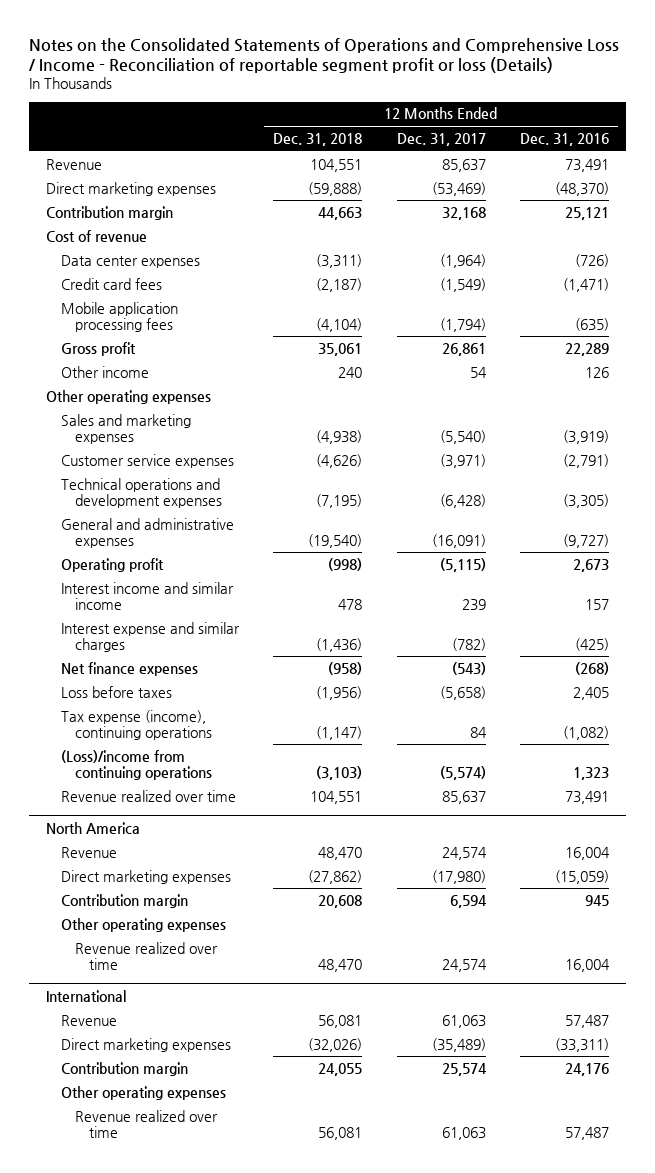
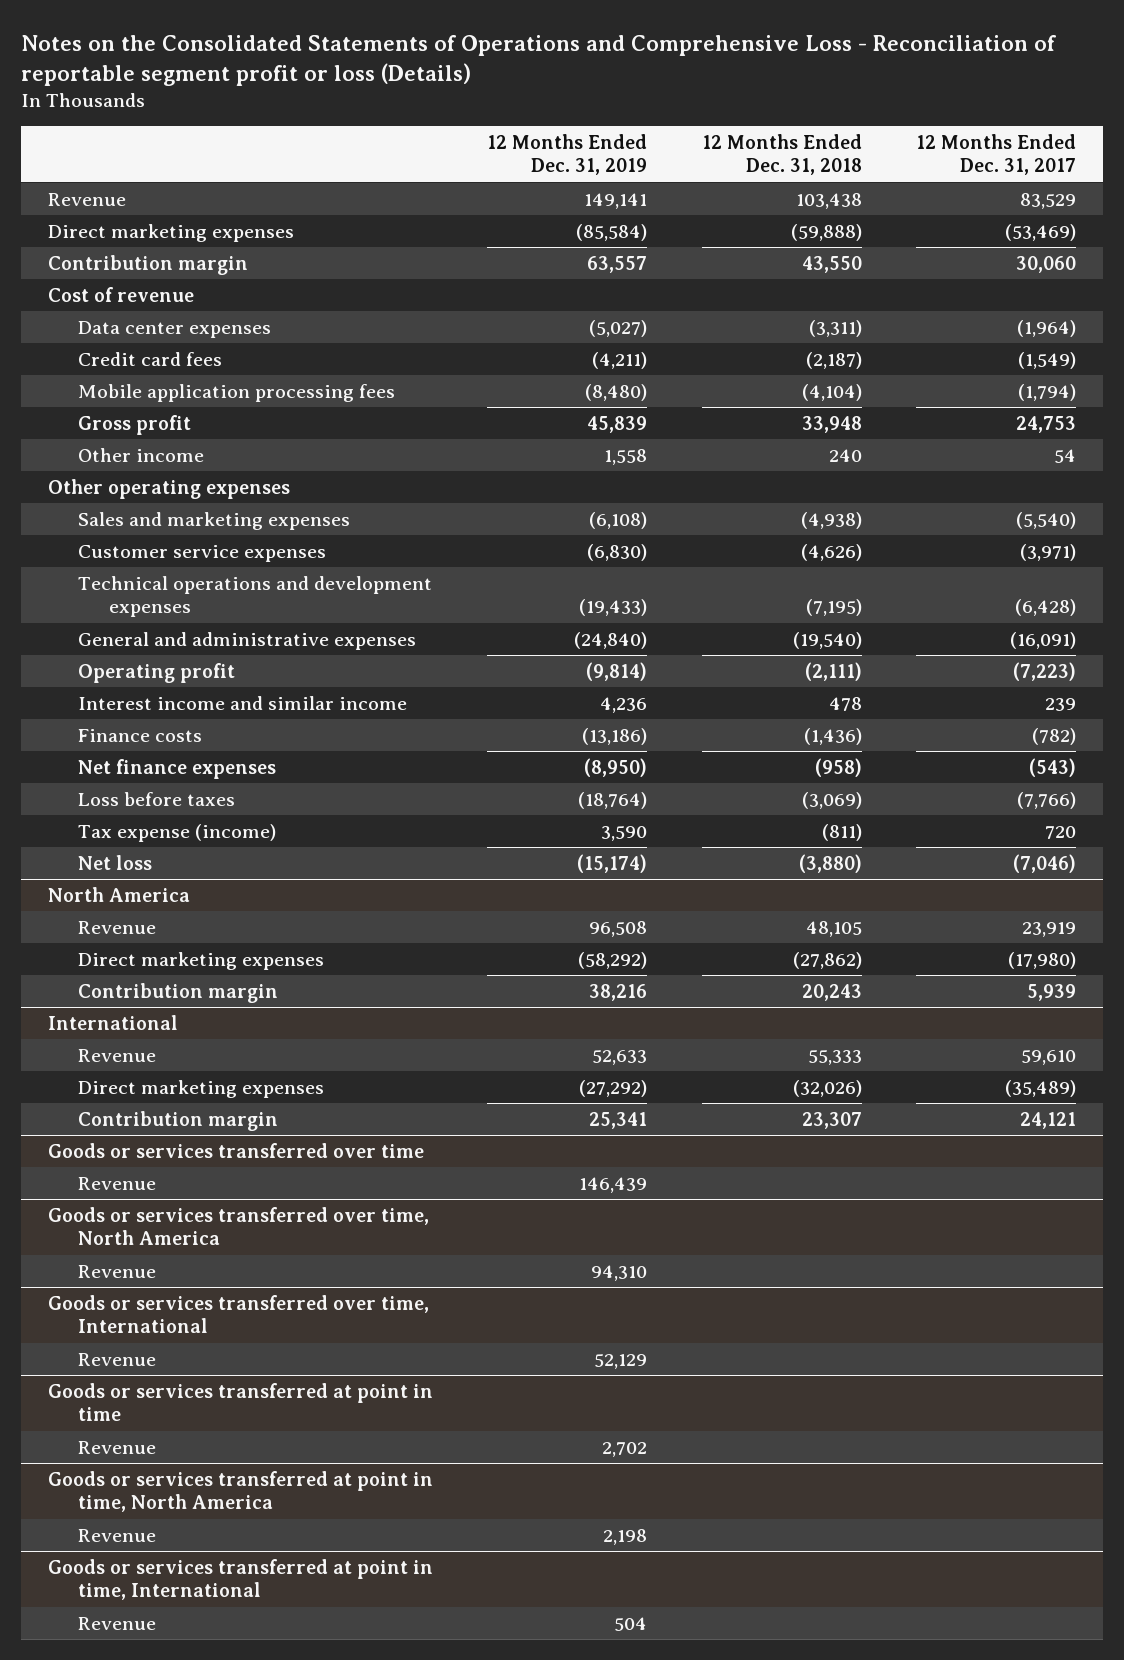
- Notes on the Consolidated Statements of Operations and Comprehensive Loss / Income - Reconciliation of reportable segment profit or loss (Details)
+ Notes on the Consolidated Statements of Operations and Comprehensive Loss - Reconciliation of reportable segment profit or loss (Details)
- | 12 Months Ended Dec. 31, 2018 | 12 Months Ended Dec. 31, 2017 | 12 Months Ended Dec. 31, 2016
+ | 12 Months Ended Dec. 31, 2019 | 12 Months Ended Dec. 31, 2018 | 12 Months Ended Dec. 31, 2017
- Revenue | 104,551 | 85,637 | 73,491
+ Revenue | 149,141 | 103,438 | 83,529
- Contribution margin | 44,663 | 32,168 | 25,121
+ Contribution margin | 63,557 | 43,550 | 30,060
- Gross profit | 35,061 | 26,861 | 22,289
+ Gross profit | 45,839 | 33,948 | 24,753
- Operating profit | (998) | (5,115) | 2,673
+ Operating profit | (9,814) | (2,111) | (7,223)
- Interest expense and similar charges | (1,436) | (782) | (425)
+ Finance costs | (13,186) | (1,436) | (782)
- Loss before taxes | (1,956) | (5,658) | 2,405
- Tax expense (income), continuing operations | (1,147) | 84 | (1,082)
- (Loss)/income from continuing operations | (3,103) | (5,574) | 1,323
- Revenue realized over time | 104,551 | 85,637 | 73,491
+ Loss before taxes | (18,764) | (3,069) | (7,766)
+ Tax expense (income) | 3,590 | (811) | 720
+ Net loss | (15,174) | (3,880) | (7,046)
@ North America
- Revenue | 48,470 | 24,574 | 16,004
+ Revenue | 96,508 | 48,105 | 23,919
- Contribution margin | 20,608 | 6,594 | 945
- Other operating expenses
- Revenue realized over time | 48,470 | 24,574 | 16,004
+ Contribution margin | 38,216 | 20,243 | 5,939
@ International
- Revenue | 56,081 | 61,063 | 57,487
+ Revenue | 52,633 | 55,333 | 59,610
- Contribution margin | 24,055 | 25,574 | 24,176
- Other operating expenses
- Revenue realized over time | 56,081 | 61,063 | 57,487
+ Contribution margin | 25,341 | 23,307 | 24,121
+ Goods or services transferred over time
+ Revenue | 146,439 | |
+ Goods or services transferred over time, North America
+ Revenue | 94,310 | |
+ Goods or services transferred over time, International
+ Revenue | 52,129 | |
+ Goods or services transferred at point in time
+ Revenue | 2,702 | |
+ Goods or services transferred at point in time, North America
+ Revenue | 2,198 | |
+ Goods or services transferred at point in time, International
+ Revenue | 504 | |

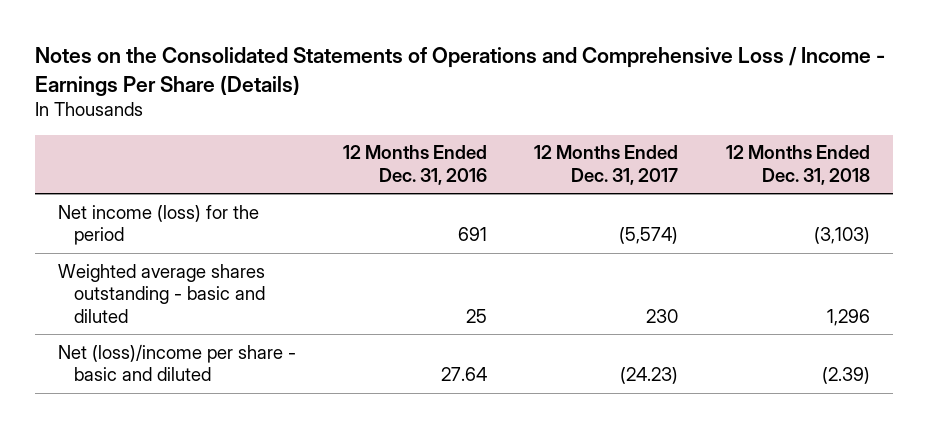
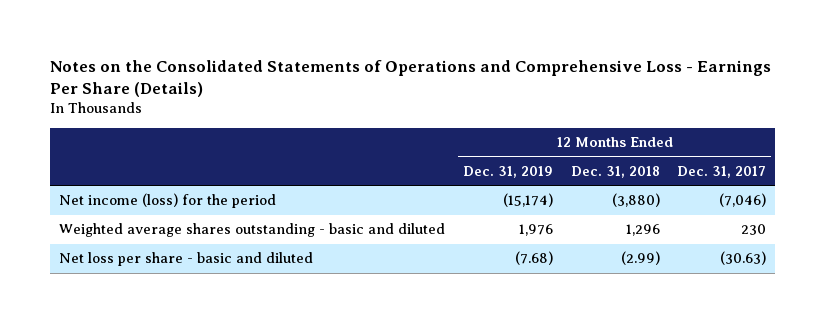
- Notes on the Consolidated Statements of Operations and Comprehensive Loss / Income - Earnings Per Share (Details)
+ Notes on the Consolidated Statements of Operations and Comprehensive Loss - Earnings Per Share (Details)
- | 12 Months Ended Dec. 31, 2016 | 12 Months Ended Dec. 31, 2017 | 12 Months Ended Dec. 31, 2018
+ | 12 Months Ended Dec. 31, 2019 | 12 Months Ended Dec. 31, 2018 | 12 Months Ended Dec. 31, 2017
- Net income (loss) for the period | 691 | (5,574) | (3,103)
+ Net income (loss) for the period | (15,174) | (3,880) | (7,046)
- Net (loss)/income per share - basic and diluted | 27.64 | (24.23) | (2.39)
+ Net loss per share - basic and diluted | (7.68) | (2.99) | (30.63)

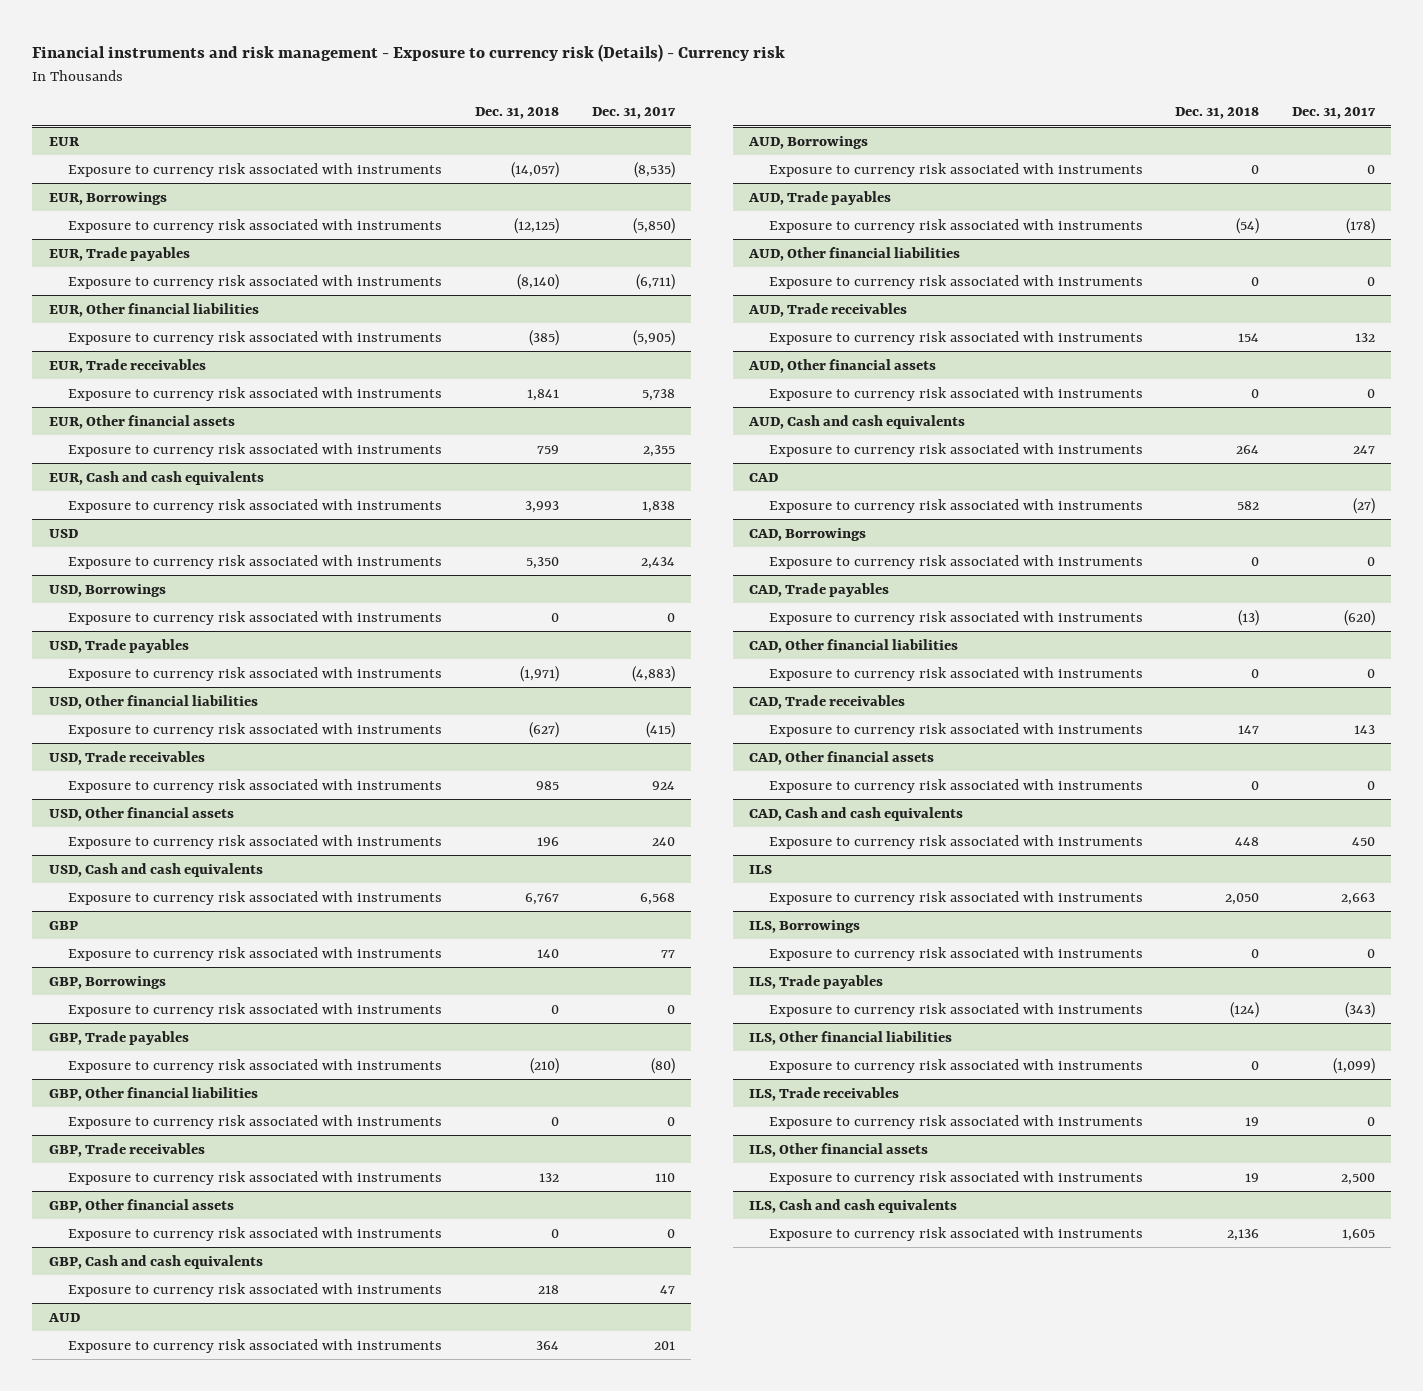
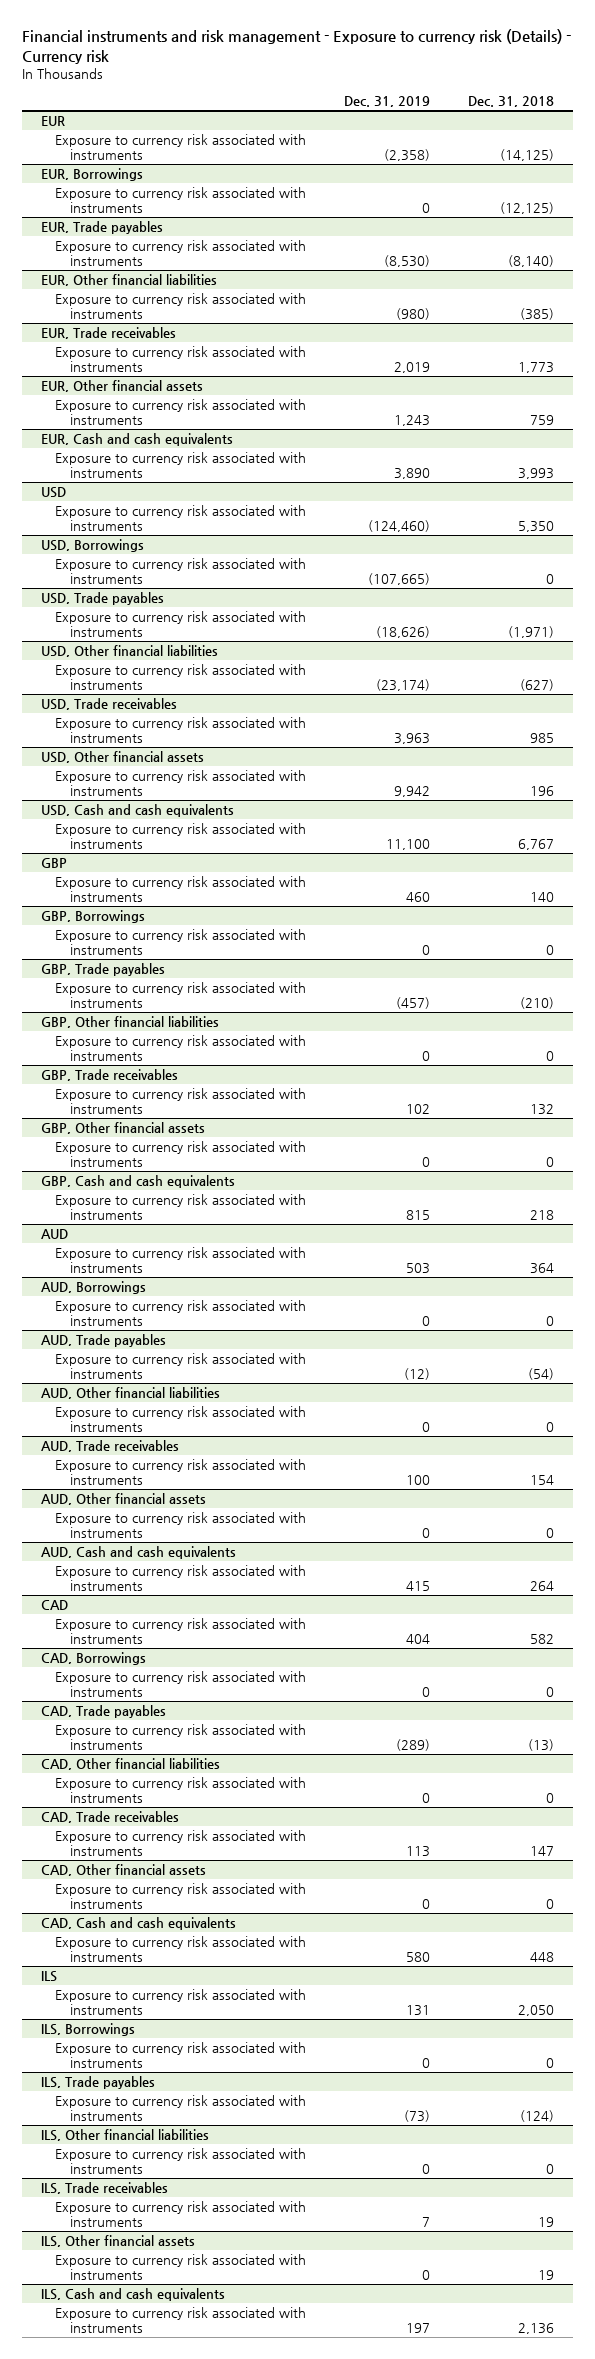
- | Dec. 31, 2018 | Dec. 31, 2017
+ | Dec. 31, 2019 | Dec. 31, 2018
@ EUR
- Exposure to currency risk associated with instruments | (14,057) | (8,535)
+ Exposure to currency risk associated with instruments | (2,358) | (14,125)
@ EUR, Trade receivables
- Exposure to currency risk associated with instruments | 1,841 | 5,738
+ Exposure to currency risk associated with instruments | 2,019 | 1,773

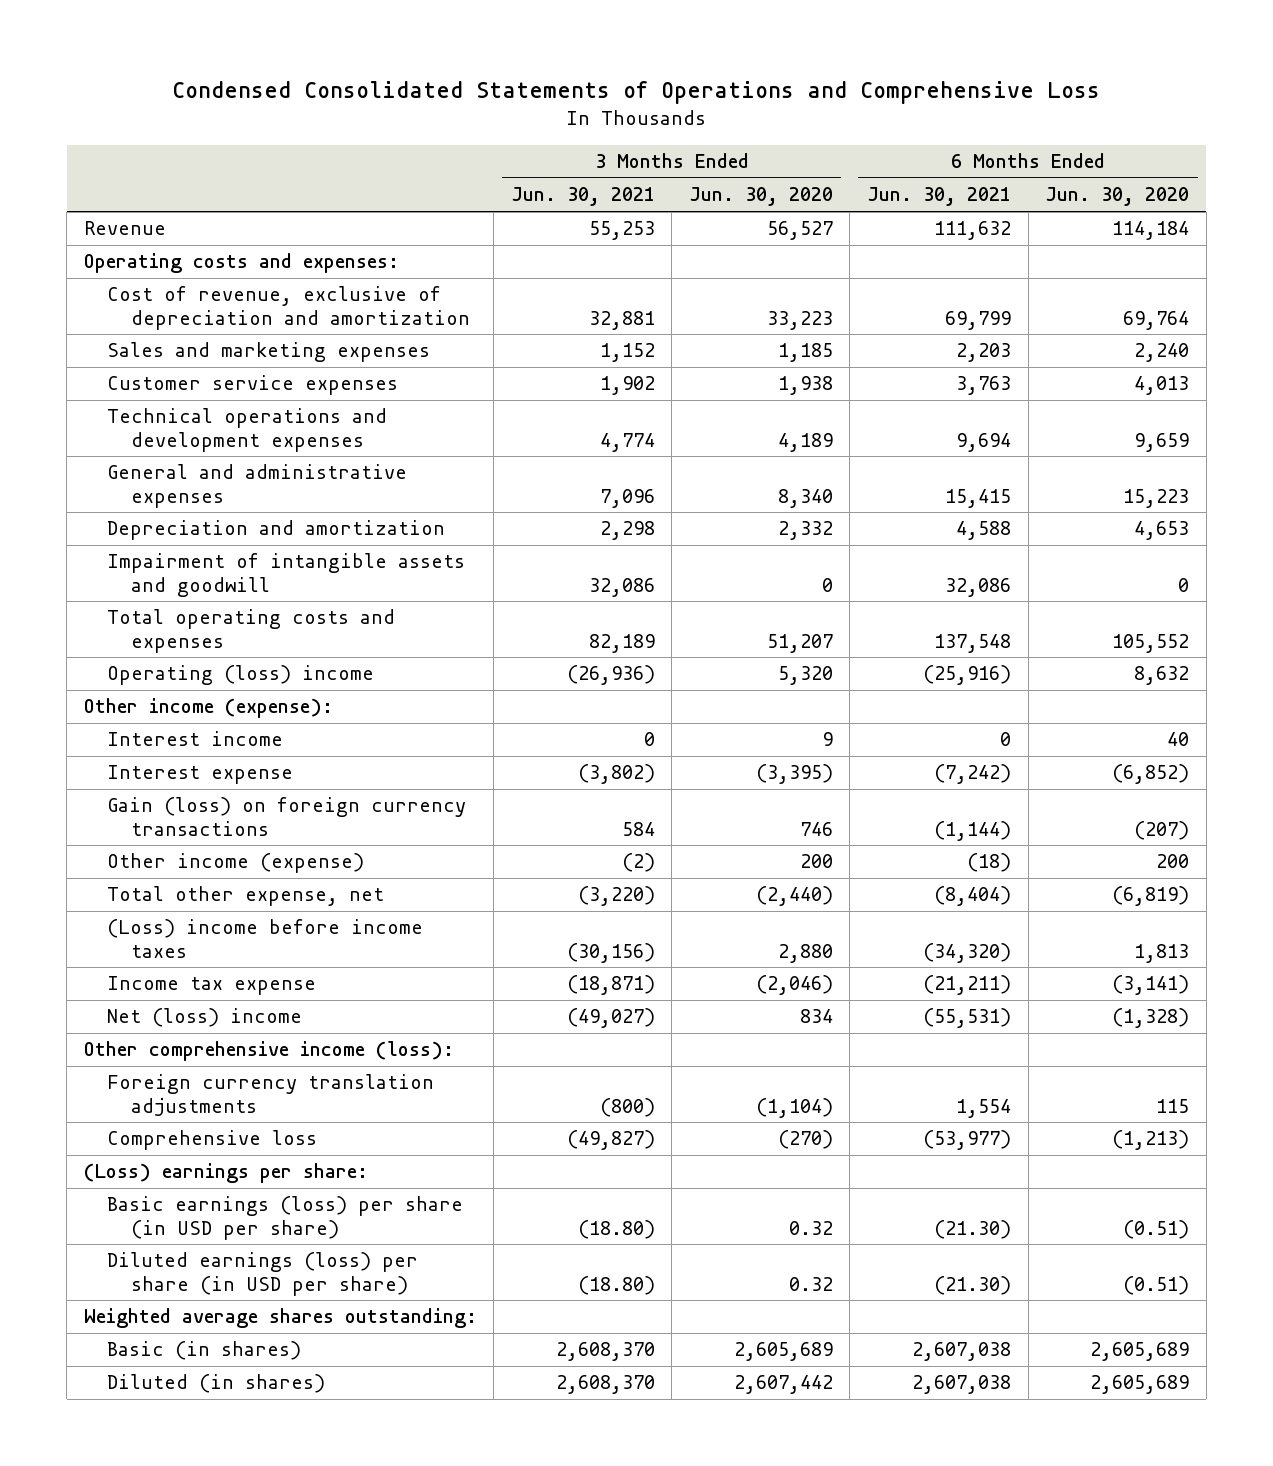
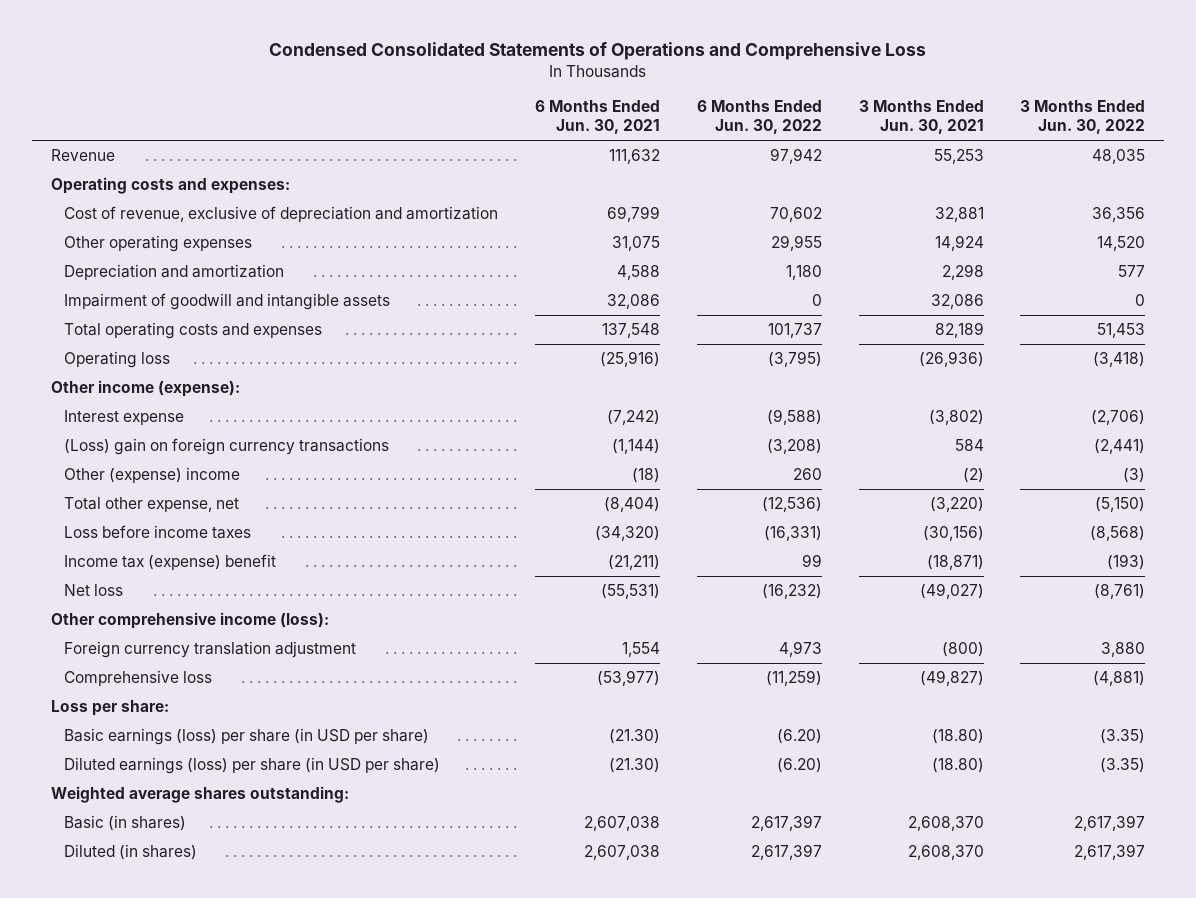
- | 3 Months Ended Jun. 30, 2021 | 3 Months Ended Jun. 30, 2020 | 6 Months Ended Jun. 30, 2021 | 6 Months Ended Jun. 30, 2020
+ | 6 Months Ended Jun. 30, 2021 | 6 Months Ended Jun. 30, 2022 | 3 Months Ended Jun. 30, 2021 | 3 Months Ended Jun. 30, 2022
- Sales and marketing expenses | 1,152 | 1,185 | 2,203 | 2,240
- Customer service expenses | 1,902 | 1,938 | 3,763 | 4,013
- Technical operations and development expenses | 4,774 | 4,189 | 9,694 | 9,659
- General and administrative expenses | 7,096 | 8,340 | 15,415 | 15,223
+ Other operating expenses | 31,075 | 29,955 | 14,924 | 14,520
- Impairment of intangible assets and goodwill | 32,086 | 0 | 32,086 | 0
+ Impairment of goodwill and intangible assets | 32,086 | 0 | 32,086 | 0
- Operating (loss) income | (26,936) | 5,320 | (25,916) | 8,632
+ Operating loss | (25,916) | (3,795) | (26,936) | (3,418)
- Interest income | 0 | 9 | 0 | 40
- Gain (loss) on foreign currency transactions | 584 | 746 | (1,144) | (207)
- Other income (expense) | (2) | 200 | (18) | 200
+ (Loss) gain on foreign currency transactions | (1,144) | (3,208) | 584 | (2,441)
+ Other (expense) income | (18) | 260 | (2) | (3)
- (Loss) income before income taxes | (30,156) | 2,880 | (34,320) | 1,813
- Income tax expense | (18,871) | (2,046) | (21,211) | (3,141)
- Net (loss) income | (49,027) | 834 | (55,531) | (1,328)
+ Loss before income taxes | (34,320) | (16,331) | (30,156) | (8,568)
+ Income tax (expense) benefit | (21,211) | 99 | (18,871) | (193)
+ Net loss | (55,531) | (16,232) | (49,027) | (8,761)
- Foreign currency translation adjustments | (800) | (1,104) | 1,554 | 115
+ Foreign currency translation adjustment | 1,554 | 4,973 | (800) | 3,880
- (Loss) earnings per share:
+ Loss per share:

